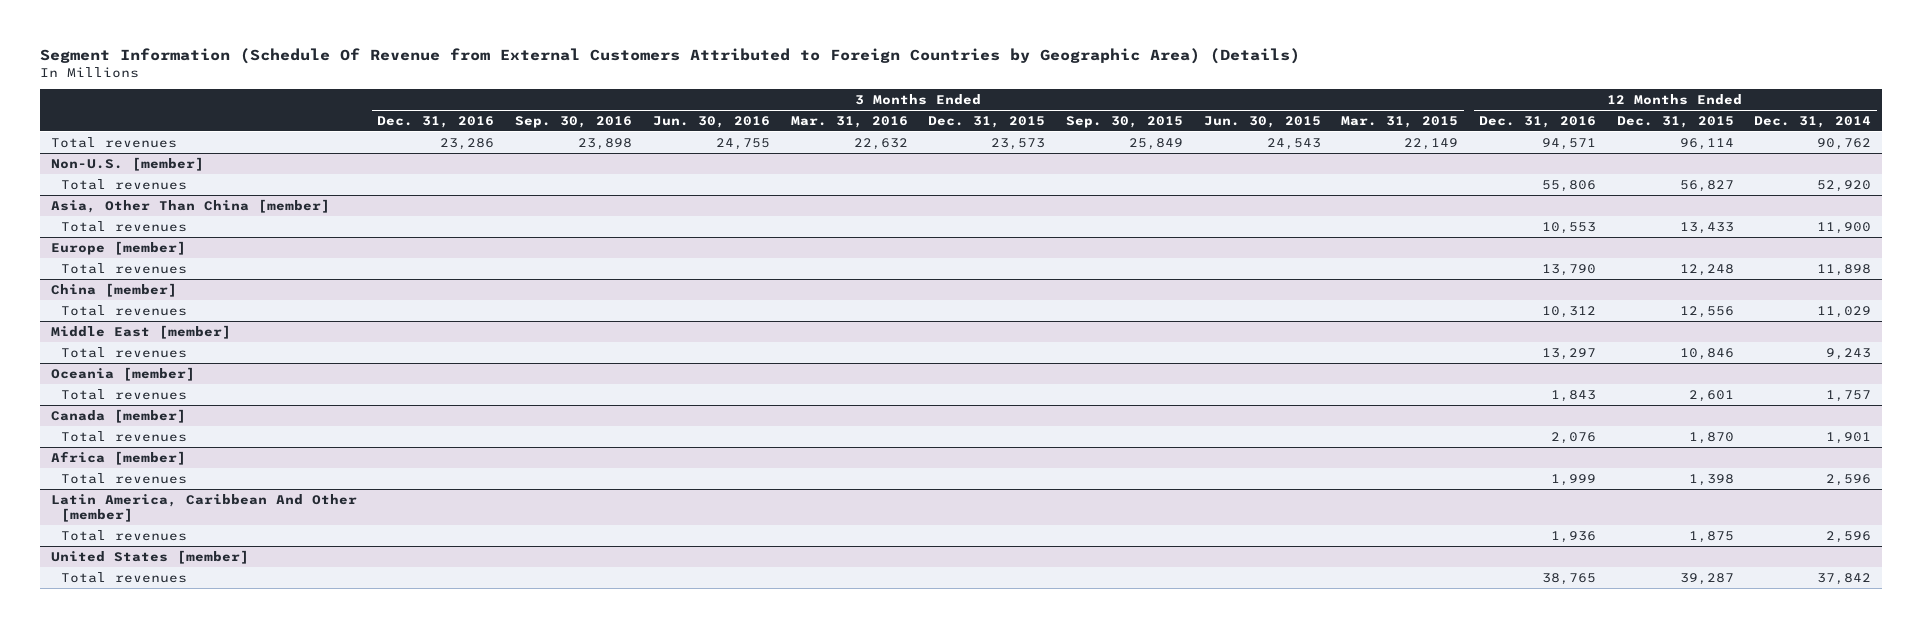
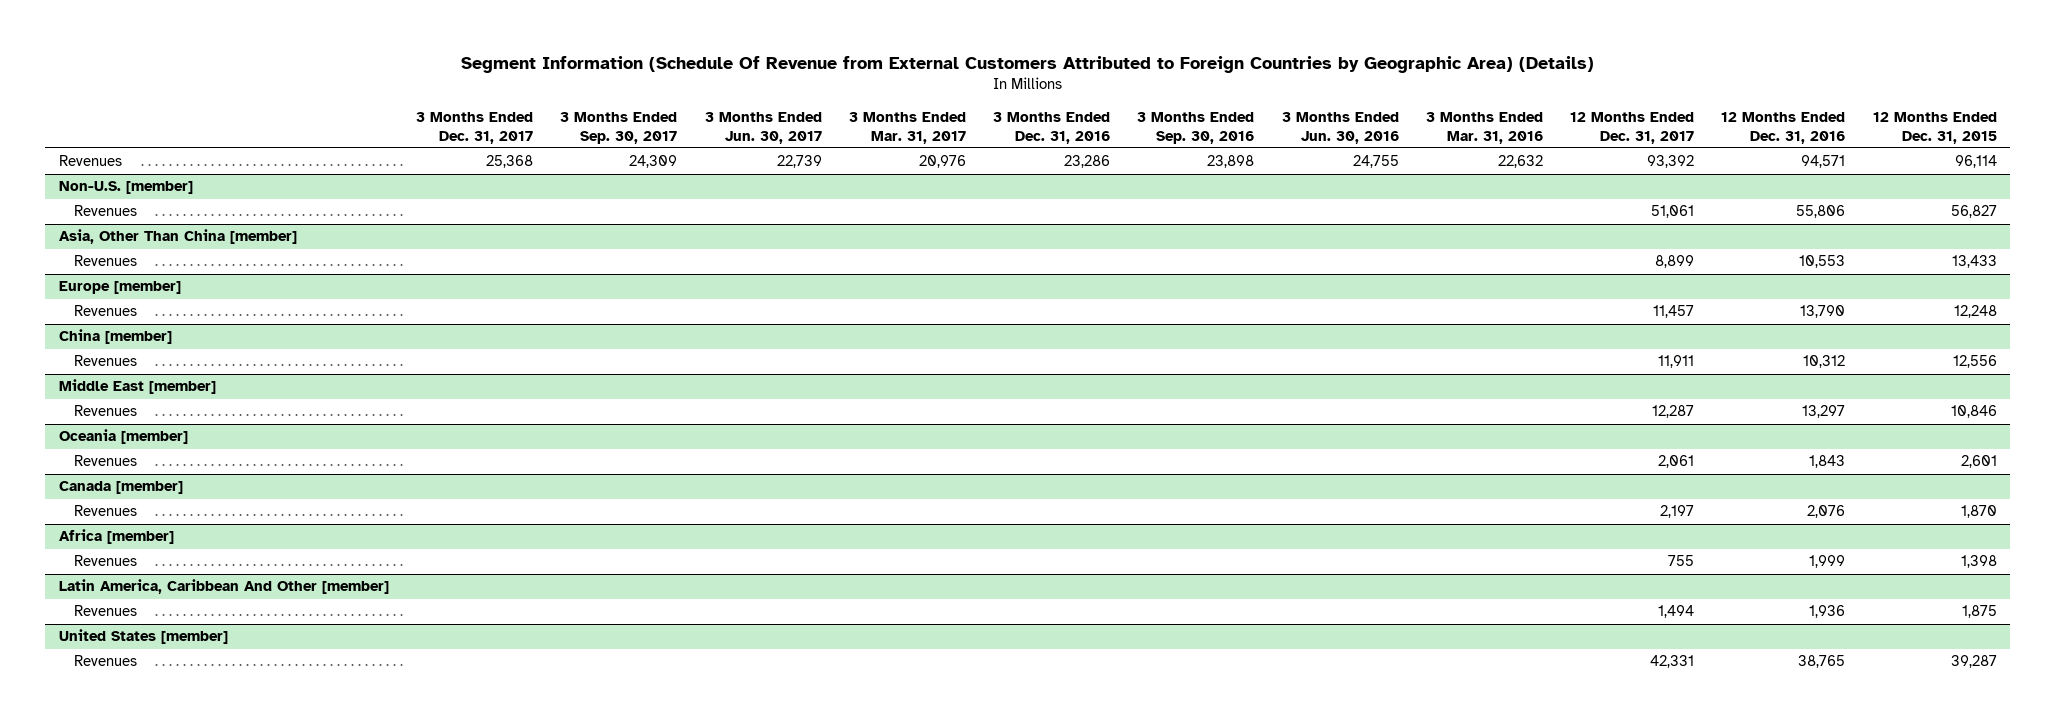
- | 3 Months Ended Dec. 31, 2016 | 3 Months Ended Sep. 30, 2016 | 3 Months Ended Jun. 30, 2016 | 3 Months Ended Mar. 31, 2016 | 3 Months Ended Dec. 31, 2015 | 3 Months Ended Sep. 30, 2015 | 3 Months Ended Jun. 30, 2015 | 3 Months Ended Mar. 31, 2015 | 12 Months Ended Dec. 31, 2016 | 12 Months Ended Dec. 31, 2015 | 12 Months Ended Dec. 31, 2014
+ | 3 Months Ended Dec. 31, 2017 | 3 Months Ended Sep. 30, 2017 | 3 Months Ended Jun. 30, 2017 | 3 Months Ended Mar. 31, 2017 | 3 Months Ended Dec. 31, 2016 | 3 Months Ended Sep. 30, 2016 | 3 Months Ended Jun. 30, 2016 | 3 Months Ended Mar. 31, 2016 | 12 Months Ended Dec. 31, 2017 | 12 Months Ended Dec. 31, 2016 | 12 Months Ended Dec. 31, 2015
- Total revenues | 23,286 | 23,898 | 24,755 | 22,632 | 23,573 | 25,849 | 24,543 | 22,149 | 94,571 | 96,114 | 90,762
+ Revenues | 25,368 | 24,309 | 22,739 | 20,976 | 23,286 | 23,898 | 24,755 | 22,632 | 93,392 | 94,571 | 96,114
@ Non-U.S. [member]
- Total revenues | | | | | | | | | 55,806 | 56,827 | 52,920
+ Revenues | | | | | | | | | 51,061 | 55,806 | 56,827
@ Asia, Other Than China [member]
- Total revenues | | | | | | | | | 10,553 | 13,433 | 11,900
+ Revenues | | | | | | | | | 8,899 | 10,553 | 13,433
@ Europe [member]
- Total revenues | | | | | | | | | 13,790 | 12,248 | 11,898
+ Revenues | | | | | | | | | 11,457 | 13,790 | 12,248
@ China [member]
- Total revenues | | | | | | | | | 10,312 | 12,556 | 11,029
+ Revenues | | | | | | | | | 11,911 | 10,312 | 12,556
@ Middle East [member]
- Total revenues | | | | | | | | | 13,297 | 10,846 | 9,243
+ Revenues | | | | | | | | | 12,287 | 13,297 | 10,846
@ Oceania [member]
- Total revenues | | | | | | | | | 1,843 | 2,601 | 1,757
+ Revenues | | | | | | | | | 2,061 | 1,843 | 2,601
@ Canada [member]
- Total revenues | | | | | | | | | 2,076 | 1,870 | 1,901
+ Revenues | | | | | | | | | 2,197 | 2,076 | 1,870
@ Africa [member]
- Total revenues | | | | | | | | | 1,999 | 1,398 | 2,596
+ Revenues | | | | | | | | | 755 | 1,999 | 1,398
@ Latin America, Caribbean And Other [member]
- Total revenues | | | | | | | | | 1,936 | 1,875 | 2,596
+ Revenues | | | | | | | | | 1,494 | 1,936 | 1,875
@ United States [member]
- Total revenues | | | | | | | | | 38,765 | 39,287 | 37,842
+ Revenues | | | | | | | | | 42,331 | 38,765 | 39,287

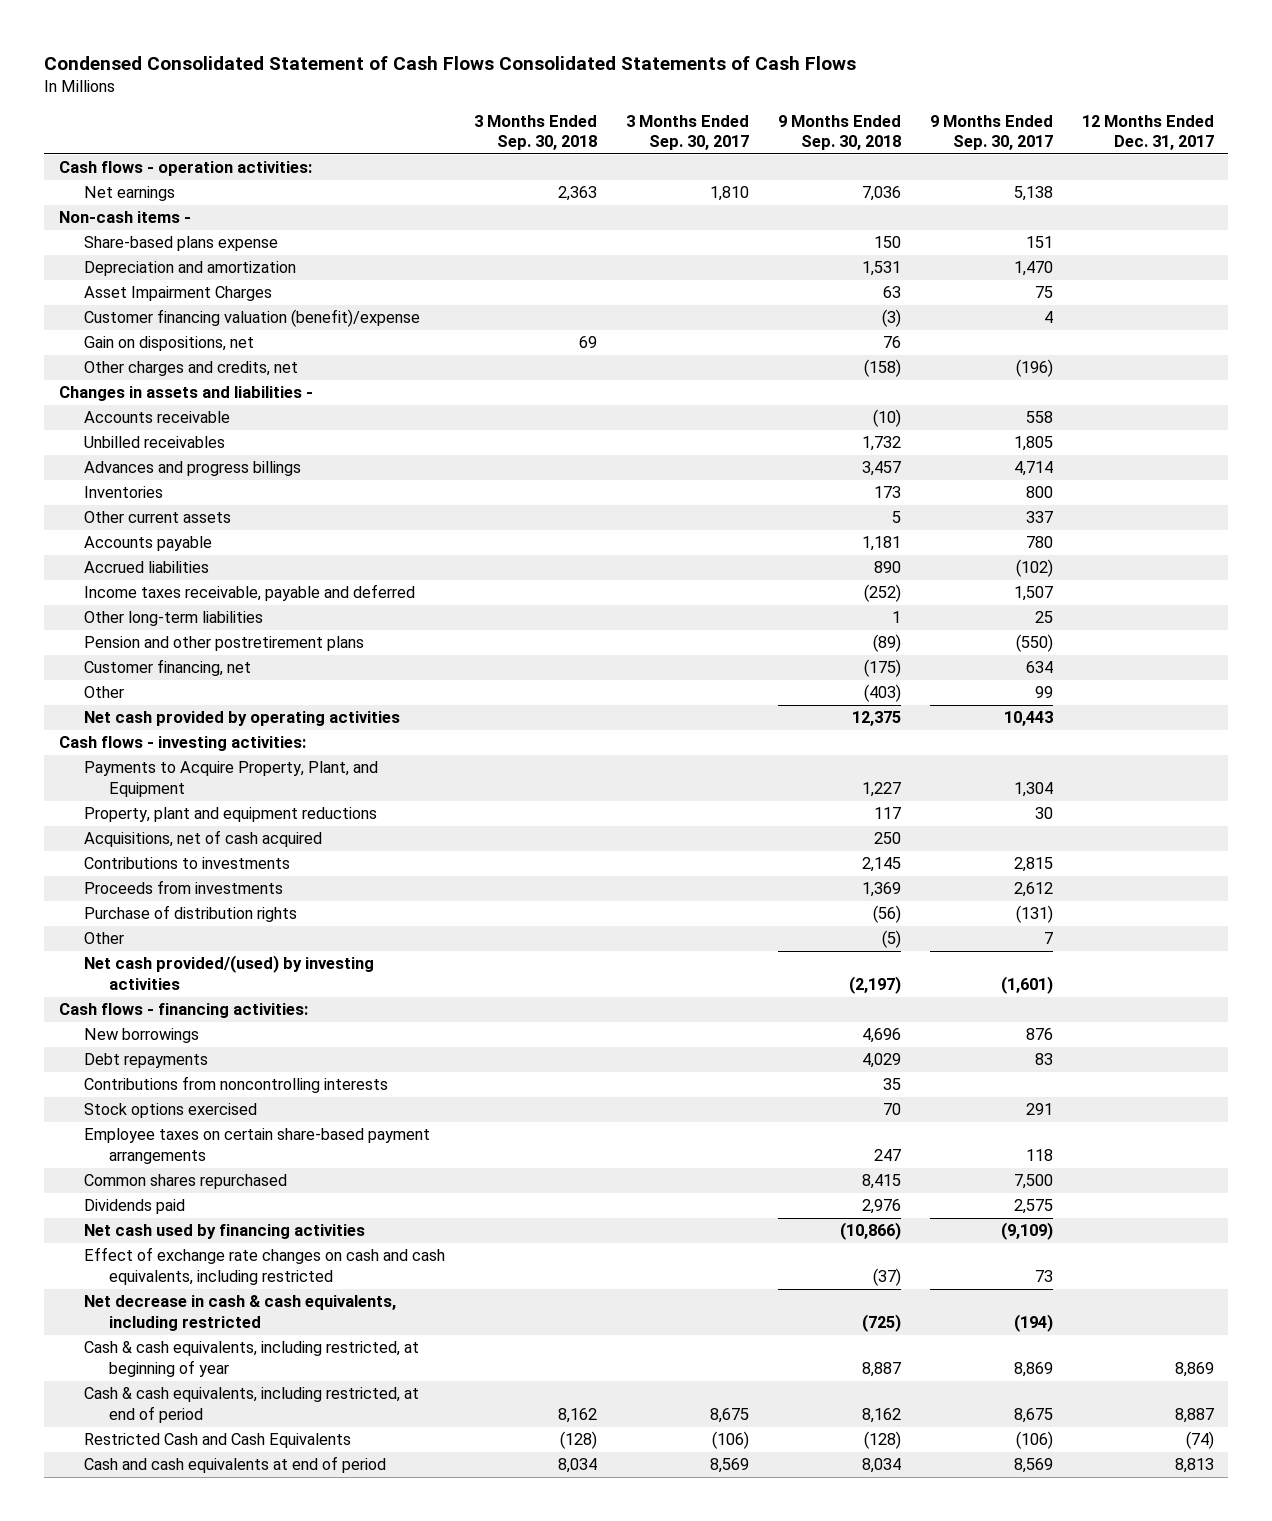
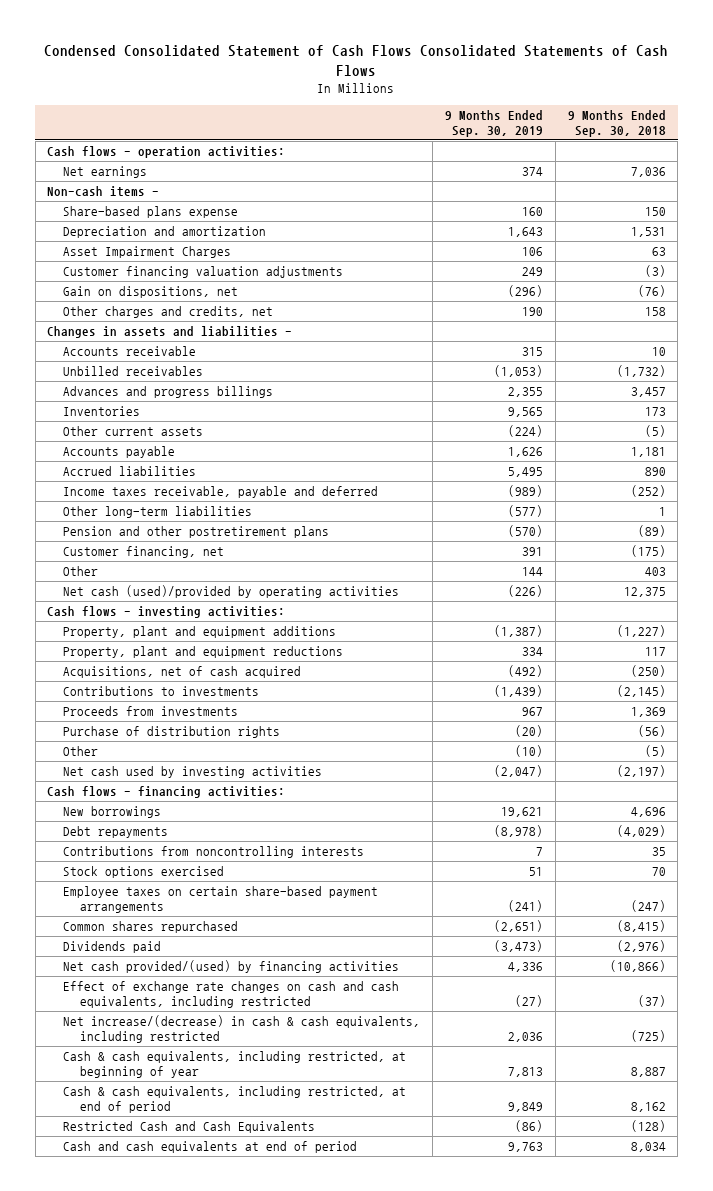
- | 3 Months Ended Sep. 30, 2018 | 3 Months Ended Sep. 30, 2017 | 9 Months Ended Sep. 30, 2018 | 9 Months Ended Sep. 30, 2017 | 12 Months Ended Dec. 31, 2017
+ | 9 Months Ended Sep. 30, 2019 | 9 Months Ended Sep. 30, 2018
- Customer financing valuation (benefit)/expense | | | (3) | 4 |
- Gain on dispositions, net | 69 | | 76 | |
- Other charges and credits, net | | | (158) | (196) |
+ Customer financing valuation adjustments | 249 | (3)
+ Gain on dispositions, net | (296) | (76)
+ Other charges and credits, net | 190 | 158
- Accounts receivable | | | (10) | 558 |
- Unbilled receivables | | | 1,732 | 1,805 |
+ Accounts receivable | 315 | 10
+ Unbilled receivables | (1,053) | (1,732)
- Other current assets | | | 5 | 337 |
+ Other current assets | (224) | (5)
- Other | | | (403) | 99 |
- Net cash provided by operating activities | | | 12,375 | 10,443 |
+ Other | 144 | 403
+ Net cash (used)/provided by operating activities | (226) | 12,375
- Payments to Acquire Property, Plant, and Equipment | | | 1,227 | 1,304 |
+ Property, plant and equipment additions | (1,387) | (1,227)
- Acquisitions, net of cash acquired | | | 250 | |
- Contributions to investments | | | 2,145 | 2,815 |
+ Acquisitions, net of cash acquired | (492) | (250)
+ Contributions to investments | (1,439) | (2,145)
- Net cash provided/(used) by investing activities | | | (2,197) | (1,601) |
+ Net cash used by investing activities | (2,047) | (2,197)
- Debt repayments | | | 4,029 | 83 |
+ Debt repayments | (8,978) | (4,029)
- Employee taxes on certain share-based payment arrangements | | | 247 | 118 |
- Common shares repurchased | | | 8,415 | 7,500 |
- Dividends paid | | | 2,976 | 2,575 |
- Net cash used by financing activities | | | (10,866) | (9,109) |
+ Employee taxes on certain share-based payment arrangements | (241) | (247)
+ Common shares repurchased | (2,651) | (8,415)
+ Dividends paid | (3,473) | (2,976)
+ Net cash provided/(used) by financing activities | 4,336 | (10,866)
- Net decrease in cash & cash equivalents, including restricted | | | (725) | (194) |
+ Net increase/(decrease) in cash & cash equivalents, including restricted | 2,036 | (725)

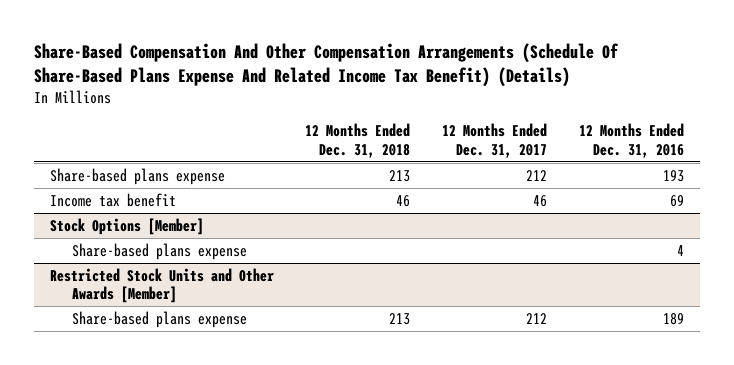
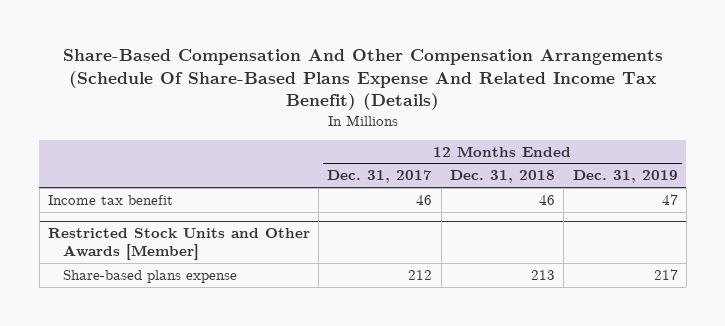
- | 12 Months Ended Dec. 31, 2018 | 12 Months Ended Dec. 31, 2017 | 12 Months Ended Dec. 31, 2016
+ | 12 Months Ended Dec. 31, 2017 | 12 Months Ended Dec. 31, 2018 | 12 Months Ended Dec. 31, 2019
- Share-based plans expense | 213 | 212 | 193
- Stock Options [Member]
- Share-based plans expense | | | 4

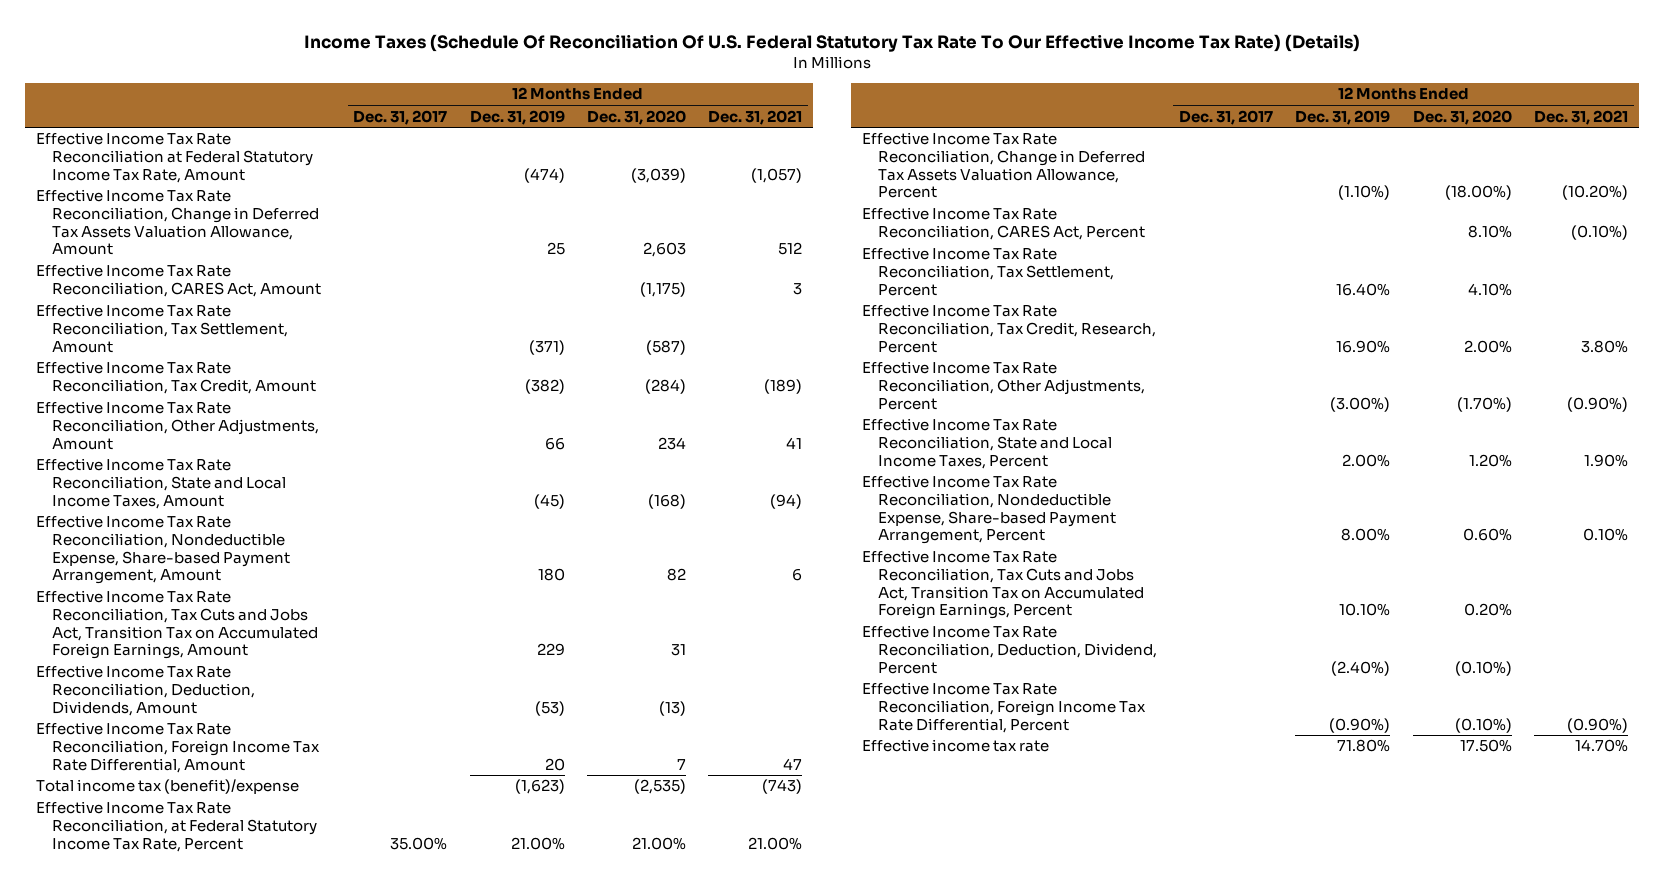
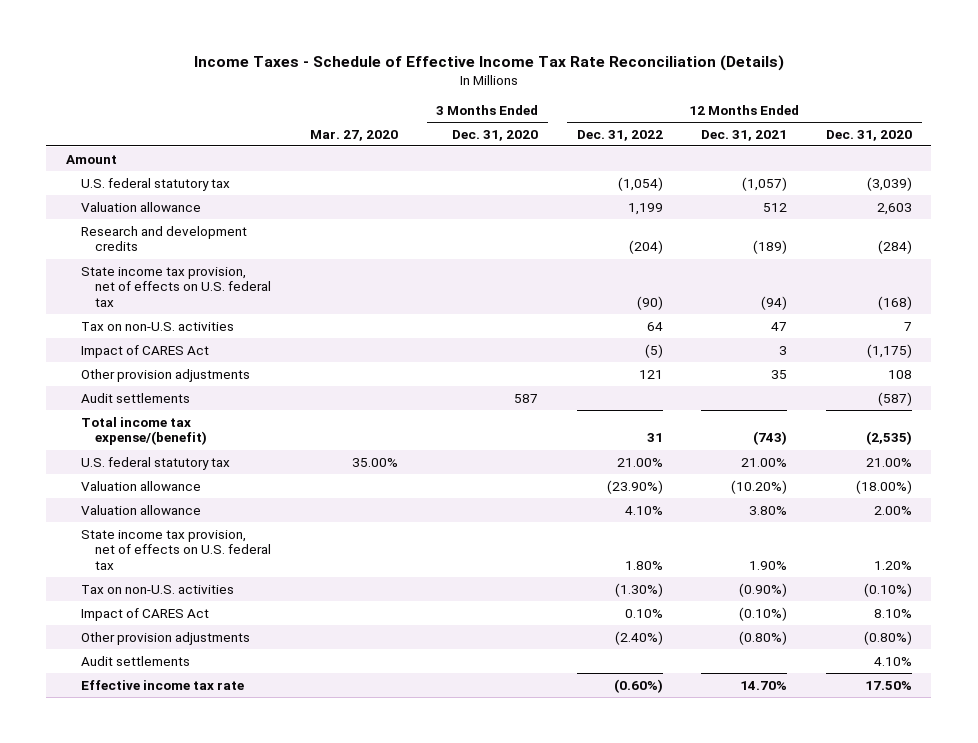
- Income Taxes (Schedule Of Reconciliation Of U.S. Federal Statutory Tax Rate To Our Effective Income Tax Rate) (Details)
+ Income Taxes - Schedule of Effective Income Tax Rate Reconciliation (Details)
- | 12 Months Ended Dec. 31, 2017 | 12 Months Ended Dec. 31, 2019 | 12 Months Ended Dec. 31, 2020 | 12 Months Ended Dec. 31, 2021
+ | Mar. 27, 2020 | 3 Months Ended Dec. 31, 2020 | 12 Months Ended Dec. 31, 2022 | 12 Months Ended Dec. 31, 2021 | 12 Months Ended Dec. 31, 2020
- Effective Income Tax Rate Reconciliation at Federal Statutory Income Tax Rate, Amount | | (474) | (3,039) | (1,057)
- Effective Income Tax Rate Reconciliation, Change in Deferred Tax Assets Valuation Allowance, Amount | | 25 | 2,603 | 512
- Effective Income Tax Rate Reconciliation, CARES Act, Amount | | | (1,175) | 3
- Effective Income Tax Rate Reconciliation, Tax Settlement, Amount | | (371) | (587) |
- Effective Income Tax Rate Reconciliation, Tax Credit, Amount | | (382) | (284) | (189)
- Effective Income Tax Rate Reconciliation, Other Adjustments, Amount | | 66 | 234 | 41
- Effective Income Tax Rate Reconciliation, State and Local Income Taxes, Amount | | (45) | (168) | (94)
- Effective Income Tax Rate Reconciliation, Nondeductible Expense, Share-based Payment Arrangement, Amount | | 180 | 82 | 6
- Effective Income Tax Rate Reconciliation, Tax Cuts and Jobs Act, Transition Tax on Accumulated Foreign Earnings, Amount | | 229 | 31 |
- Effective Income Tax Rate Reconciliation, Deduction, Dividends, Amount | | (53) | (13) |
- Effective Income Tax Rate Reconciliation, Foreign Income Tax Rate Differential, Amount | | 20 | 7 | 47
- Total income tax (benefit)/expense | | (1,623) | (2,535) | (743)
- Effective Income Tax Rate Reconciliation, at Federal Statutory Income Tax Rate, Percent | 35.00% | 21.00% | 21.00% | 21.00%
- Effective Income Tax Rate Reconciliation, Change in Deferred Tax Assets Valuation Allowance, Percent | | (1.10%) | (18.00%) | (10.20%)
- Effective Income Tax Rate Reconciliation, CARES Act, Percent | | | 8.10% | (0.10%)
- Effective Income Tax Rate Reconciliation, Tax Settlement, Percent | | 16.40% | 4.10% |
- Effective Income Tax Rate Reconciliation, Tax Credit, Research, Percent | | 16.90% | 2.00% | 3.80%
- Effective Income Tax Rate Reconciliation, Other Adjustments, Percent | | (3.00%) | (1.70%) | (0.90%)
- Effective Income Tax Rate Reconciliation, State and Local Income Taxes, Percent | | 2.00% | 1.20% | 1.90%
- Effective Income Tax Rate Reconciliation, Nondeductible Expense, Share-based Payment Arrangement, Percent | | 8.00% | 0.60% | 0.10%
- Effective Income Tax Rate Reconciliation, Tax Cuts and Jobs Act, Transition Tax on Accumulated Foreign Earnings, Percent | | 10.10% | 0.20% |
- Effective Income Tax Rate Reconciliation, Deduction, Dividend, Percent | | (2.40%) | (0.10%) |
- Effective Income Tax Rate Reconciliation, Foreign Income Tax Rate Differential, Percent | | (0.90%) | (0.10%) | (0.90%)
+ Amount
+ U.S. federal statutory tax | | | (1,054) | (1,057) | (3,039)
+ Valuation allowance | | | 1,199 | 512 | 2,603
+ Research and development credits | | | (204) | (189) | (284)
+ State income tax provision, net of effects on U.S. federal tax | | | (90) | (94) | (168)
+ Tax on non-U.S. activities | | | 64 | 47 | 7
+ Impact of CARES Act | | | (5) | 3 | (1,175)
+ Other provision adjustments | | | 121 | 35 | 108
+ Audit settlements | | 587 | | | (587)
+ Total income tax expense/(benefit) | | | 31 | (743) | (2,535)
+ U.S. federal statutory tax | 35.00% | | 21.00% | 21.00% | 21.00%
+ Valuation allowance | | | (23.90%) | (10.20%) | (18.00%)
+ Valuation allowance | | | 4.10% | 3.80% | 2.00%
+ State income tax provision, net of effects on U.S. federal tax | | | 1.80% | 1.90% | 1.20%
+ Tax on non-U.S. activities | | | (1.30%) | (0.90%) | (0.10%)
+ Impact of CARES Act | | | 0.10% | (0.10%) | 8.10%
+ Other provision adjustments | | | (2.40%) | (0.80%) | (0.80%)
+ Audit settlements | | | | | 4.10%

